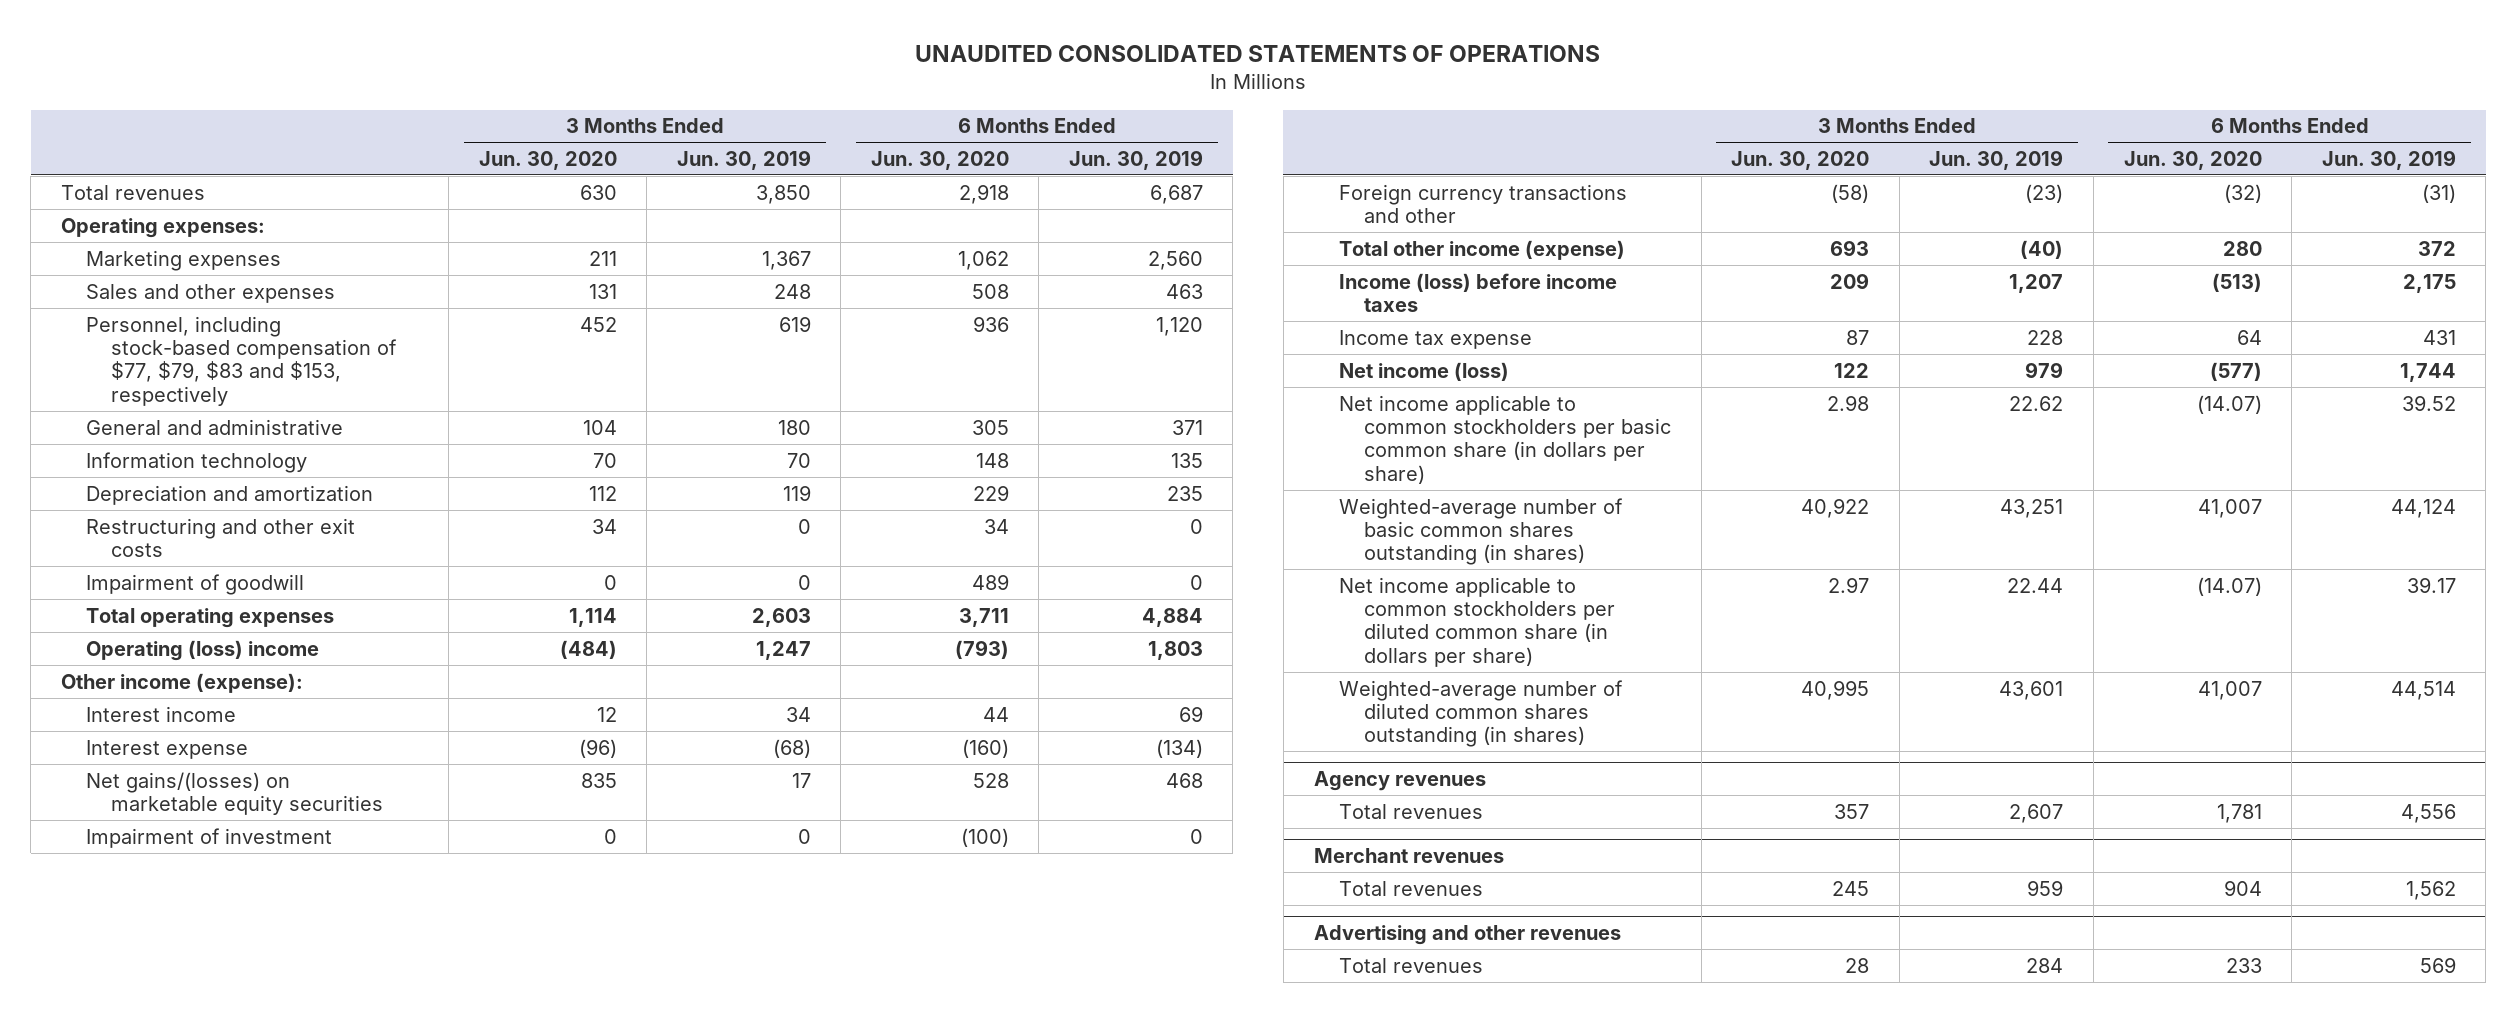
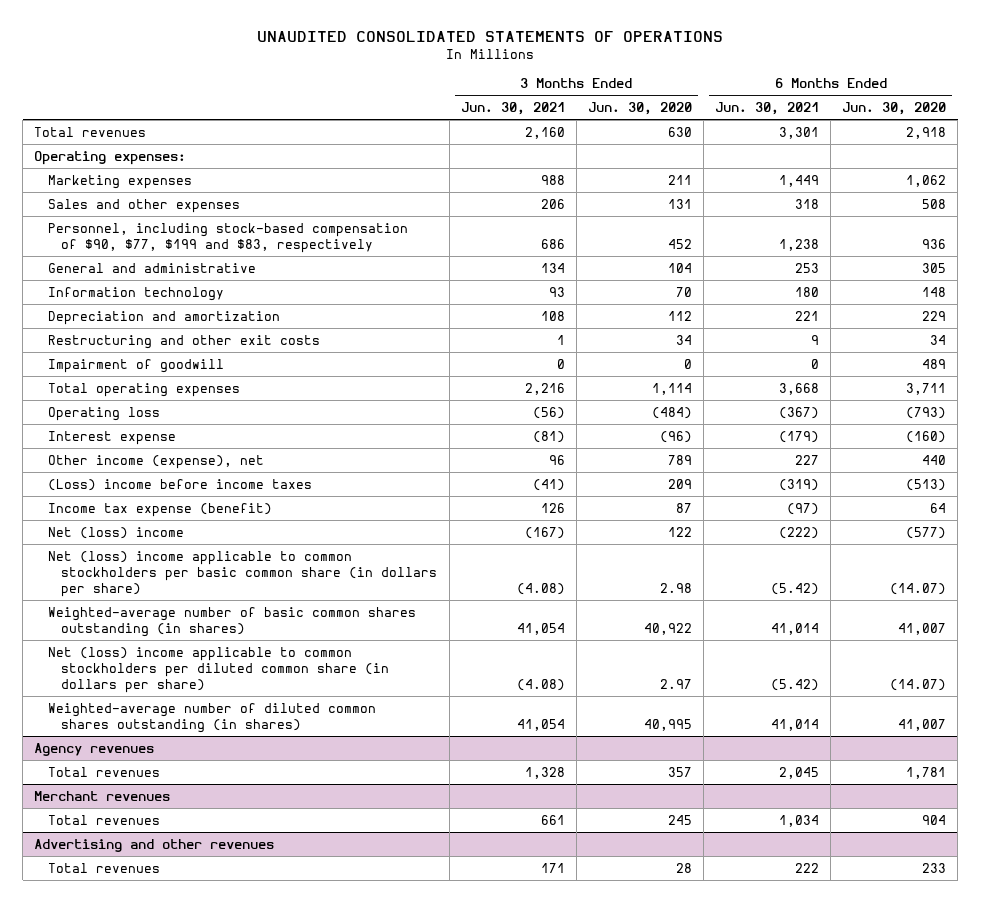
- | 3 Months Ended Jun. 30, 2020 | 3 Months Ended Jun. 30, 2019 | 6 Months Ended Jun. 30, 2020 | 6 Months Ended Jun. 30, 2019
+ | 3 Months Ended Jun. 30, 2021 | 3 Months Ended Jun. 30, 2020 | 6 Months Ended Jun. 30, 2021 | 6 Months Ended Jun. 30, 2020
- Personnel, including stock-based compensation of $77, $79, $83 and $153, respectively | 452 | 619 | 936 | 1,120
+ Personnel, including stock-based compensation of $90, $77, $199 and $83, respectively | 686 | 452 | 1,238 | 936
- Operating (loss) income | (484) | 1,247 | (793) | 1,803
- Other income (expense):
- Interest income | 12 | 34 | 44 | 69
+ Operating loss | (56) | (484) | (367) | (793)
- Net gains/(losses) on marketable equity securities | 835 | 17 | 528 | 468
- Impairment of investment | 0 | 0 | (100) | 0
- Foreign currency transactions and other | (58) | (23) | (32) | (31)
- Total other income (expense) | 693 | (40) | 280 | 372
- Income (loss) before income taxes | 209 | 1,207 | (513) | 2,175
- Income tax expense | 87 | 228 | 64 | 431
- Net income (loss) | 122 | 979 | (577) | 1,744
- Net income applicable to common stockholders per basic common share (in dollars per share) | 2.98 | 22.62 | (14.07) | 39.52
+ Other income (expense), net | 96 | 789 | 227 | 440
+ (Loss) income before income taxes | (41) | 209 | (319) | (513)
+ Income tax expense (benefit) | 126 | 87 | (97) | 64
+ Net (loss) income | (167) | 122 | (222) | (577)
+ Net (loss) income applicable to common stockholders per basic common share (in dollars per share) | (4.08) | 2.98 | (5.42) | (14.07)
- Net income applicable to common stockholders per diluted common share (in dollars per share) | 2.97 | 22.44 | (14.07) | 39.17
+ Net (loss) income applicable to common stockholders per diluted common share (in dollars per share) | (4.08) | 2.97 | (5.42) | (14.07)

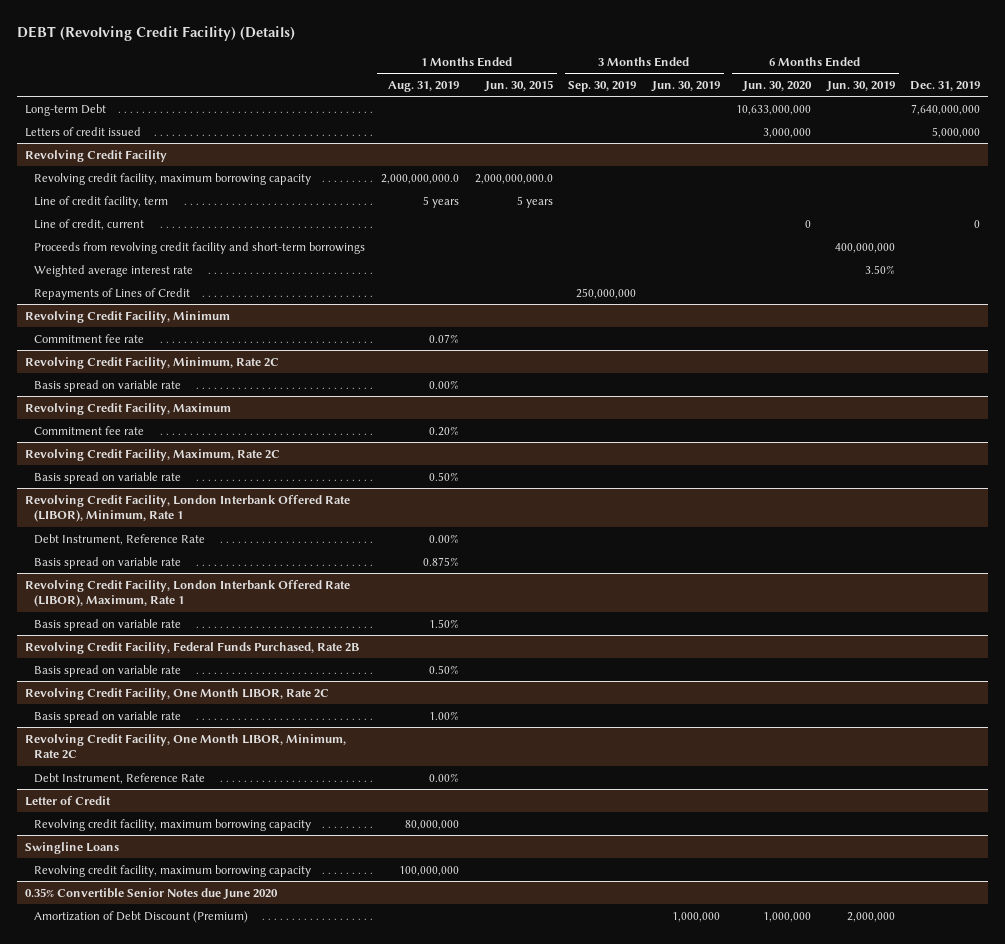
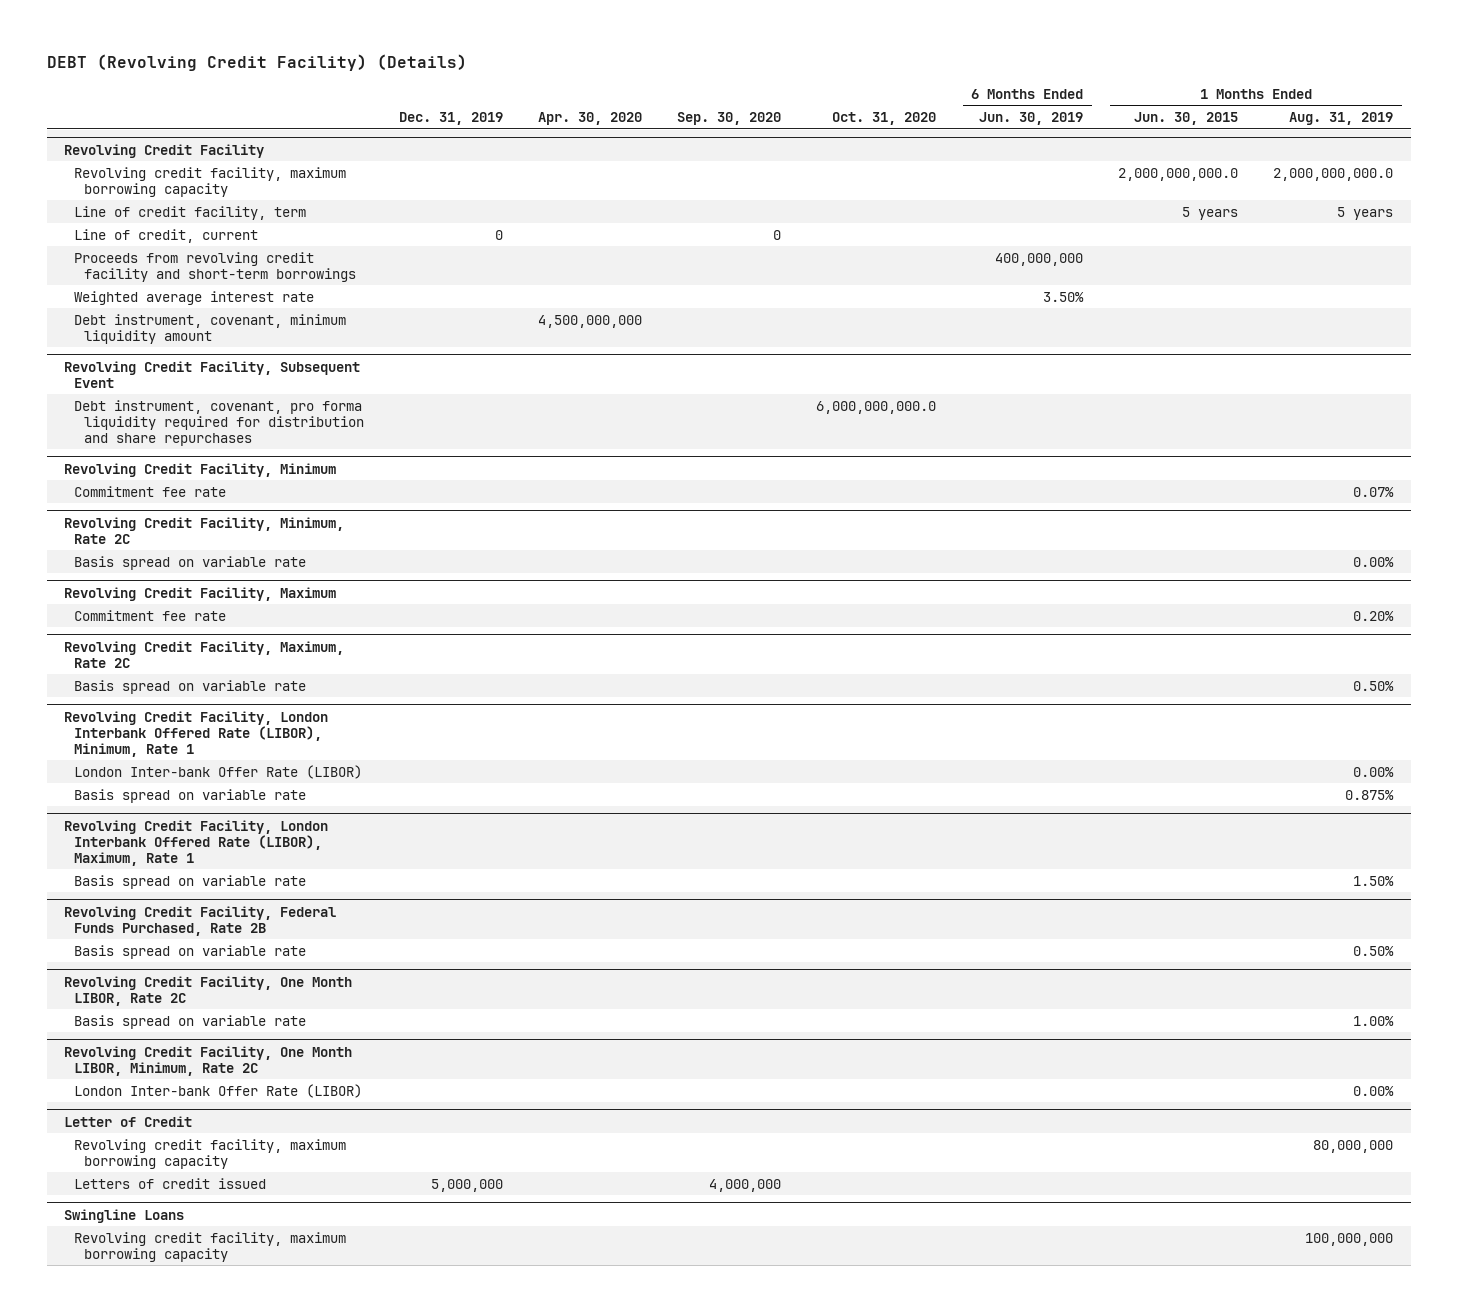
- | 1 Months Ended Aug. 31, 2019 | 1 Months Ended Jun. 30, 2015 | 3 Months Ended Sep. 30, 2019 | 3 Months Ended Jun. 30, 2019 | 6 Months Ended Jun. 30, 2020 | 6 Months Ended Jun. 30, 2019 | Dec. 31, 2019
+ | Dec. 31, 2019 | Apr. 30, 2020 | Sep. 30, 2020 | Oct. 31, 2020 | 6 Months Ended Jun. 30, 2019 | 1 Months Ended Jun. 30, 2015 | 1 Months Ended Aug. 31, 2019
- Long-term Debt | | | | | 10,633,000,000 | | 7,640,000,000
- Letters of credit issued | | | | | 3,000,000 | | 5,000,000
@ Revolving Credit Facility
- Repayments of Lines of Credit | | | 250,000,000 | | | |
+ Debt instrument, covenant, minimum liquidity amount | | 4,500,000,000 | | | | |
+ Revolving Credit Facility, Subsequent Event
+ Debt instrument, covenant, pro forma liquidity required for distribution and share repurchases | | | | 6,000,000,000.0 | | |
@ Revolving Credit Facility, London Interbank Offered Rate (LIBOR), Minimum, Rate 1
- Debt Instrument, Reference Rate | 0.00% | | | | | |
+ London Inter-bank Offer Rate (LIBOR) | | | | | | | 0.00%
@ Revolving Credit Facility, One Month LIBOR, Minimum, Rate 2C
- Debt Instrument, Reference Rate | 0.00% | | | | | |
+ London Inter-bank Offer Rate (LIBOR) | | | | | | | 0.00%
@ Letter of Credit
+ Letters of credit issued | 5,000,000 | | 4,000,000 | | | |
- 0.35% Convertible Senior Notes due June 2020
- Amortization of Debt Discount (Premium) | | | | 1,000,000 | 1,000,000 | 2,000,000 |

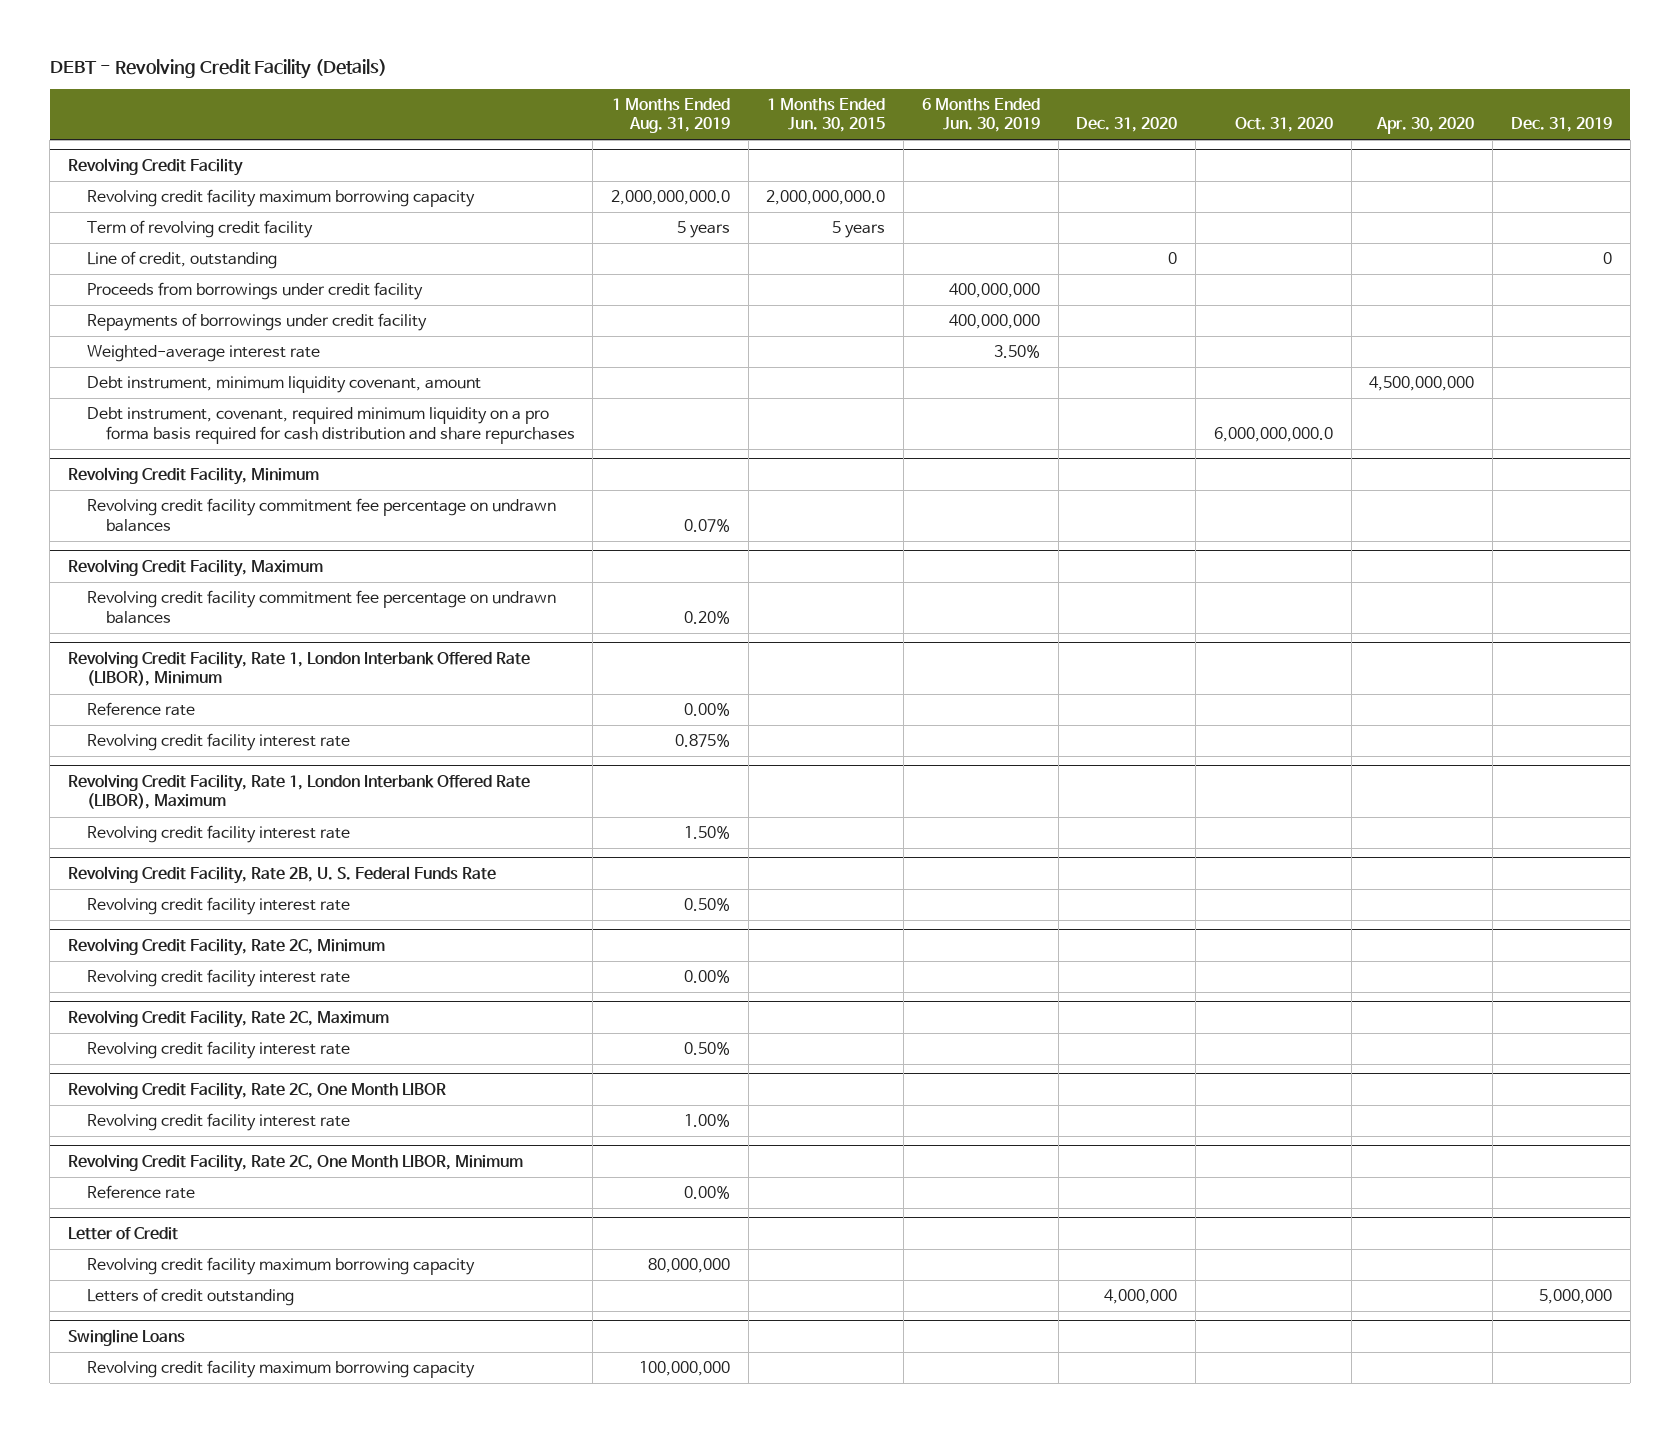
- DEBT (Revolving Credit Facility) (Details)
+ DEBT - Revolving Credit Facility (Details)
- | Dec. 31, 2019 | Apr. 30, 2020 | Sep. 30, 2020 | Oct. 31, 2020 | 6 Months Ended Jun. 30, 2019 | 1 Months Ended Jun. 30, 2015 | 1 Months Ended Aug. 31, 2019
+ | 1 Months Ended Aug. 31, 2019 | 1 Months Ended Jun. 30, 2015 | 6 Months Ended Jun. 30, 2019 | Dec. 31, 2020 | Oct. 31, 2020 | Apr. 30, 2020 | Dec. 31, 2019
@ Revolving Credit Facility
- Revolving credit facility, maximum borrowing capacity | | | | | | 2,000,000,000.0 | 2,000,000,000.0
- Line of credit facility, term | | | | | | 5 years | 5 years
- Line of credit, current | 0 | | 0 | | | |
- Proceeds from revolving credit facility and short-term borrowings | | | | | 400,000,000 | |
- Weighted average interest rate | | | | | 3.50% | |
- Debt instrument, covenant, minimum liquidity amount | | 4,500,000,000 | | | | |
- Revolving Credit Facility, Subsequent Event
- Debt instrument, covenant, pro forma liquidity required for distribution and share repurchases | | | | 6,000,000,000.0 | | |
@ Revolving Credit Facility
+ Revolving credit facility maximum borrowing capacity | 2,000,000,000.0 | 2,000,000,000.0 | | | | |
+ Term of revolving credit facility | 5 years | 5 years | | | | |
+ Line of credit, outstanding | | | | 0 | | | 0
+ Proceeds from borrowings under credit facility | | | 400,000,000 | | | |
+ Repayments of borrowings under credit facility | | | 400,000,000 | | | |
+ Weighted-average interest rate | | | 3.50% | | | |
+ Debt instrument, minimum liquidity covenant, amount | | | | | | 4,500,000,000 |
+ Debt instrument, covenant, required minimum liquidity on a pro forma basis required for cash distribution and share repurchases | | | | | 6,000,000,000.0 | |
@ Revolving Credit Facility, Minimum
- Commitment fee rate | | | | | | | 0.07%
- Revolving Credit Facility, Minimum, Rate 2C
- Basis spread on variable rate | | | | | | | 0.00%
@ Revolving Credit Facility, Minimum
+ Revolving credit facility commitment fee percentage on undrawn balances | 0.07% | | | | | |
@ Revolving Credit Facility, Maximum
- Commitment fee rate | | | | | | | 0.20%
- Revolving Credit Facility, Maximum, Rate 2C
- Basis spread on variable rate | | | | | | | 0.50%
- Revolving Credit Facility, London Interbank Offered Rate (LIBOR), Minimum, Rate 1
- London Inter-bank Offer Rate (LIBOR) | | | | | | | 0.00%
- Basis spread on variable rate | | | | | | | 0.875%
- Revolving Credit Facility, London Interbank Offered Rate (LIBOR), Maximum, Rate 1
- Basis spread on variable rate | | | | | | | 1.50%
- Revolving Credit Facility, Federal Funds Purchased, Rate 2B
- Basis spread on variable rate | | | | | | | 0.50%
- Revolving Credit Facility, One Month LIBOR, Rate 2C
- Basis spread on variable rate | | | | | | | 1.00%
- Revolving Credit Facility, One Month LIBOR, Minimum, Rate 2C
- London Inter-bank Offer Rate (LIBOR) | | | | | | | 0.00%
@ Revolving Credit Facility, Maximum
+ Revolving credit facility commitment fee percentage on undrawn balances | 0.20% | | | | | |
+ Revolving Credit Facility, Rate 1, London Interbank Offered Rate (LIBOR), Minimum
+ Reference rate | 0.00% | | | | | |
+ Revolving credit facility interest rate | 0.875% | | | | | |
+ Revolving Credit Facility, Rate 1, London Interbank Offered Rate (LIBOR), Maximum
+ Revolving credit facility interest rate | 1.50% | | | | | |
+ Revolving Credit Facility, Rate 2B, U. S. Federal Funds Rate
+ Revolving credit facility interest rate | 0.50% | | | | | |
+ Revolving Credit Facility, Rate 2C, Minimum
+ Revolving credit facility interest rate | 0.00% | | | | | |
+ Revolving Credit Facility, Rate 2C, Maximum
+ Revolving credit facility interest rate | 0.50% | | | | | |
+ Revolving Credit Facility, Rate 2C, One Month LIBOR
+ Revolving credit facility interest rate | 1.00% | | | | | |
+ Revolving Credit Facility, Rate 2C, One Month LIBOR, Minimum
+ Reference rate | 0.00% | | | | | |
@ Letter of Credit
- Revolving credit facility, maximum borrowing capacity | | | | | | | 80,000,000
- Letters of credit issued | 5,000,000 | | 4,000,000 | | | |
+ Revolving credit facility maximum borrowing capacity | 80,000,000 | | | | | |
+ Letters of credit outstanding | | | | 4,000,000 | | | 5,000,000
@ Swingline Loans
- Revolving credit facility, maximum borrowing capacity | | | | | | | 100,000,000
+ Revolving credit facility maximum borrowing capacity | 100,000,000 | | | | | |

